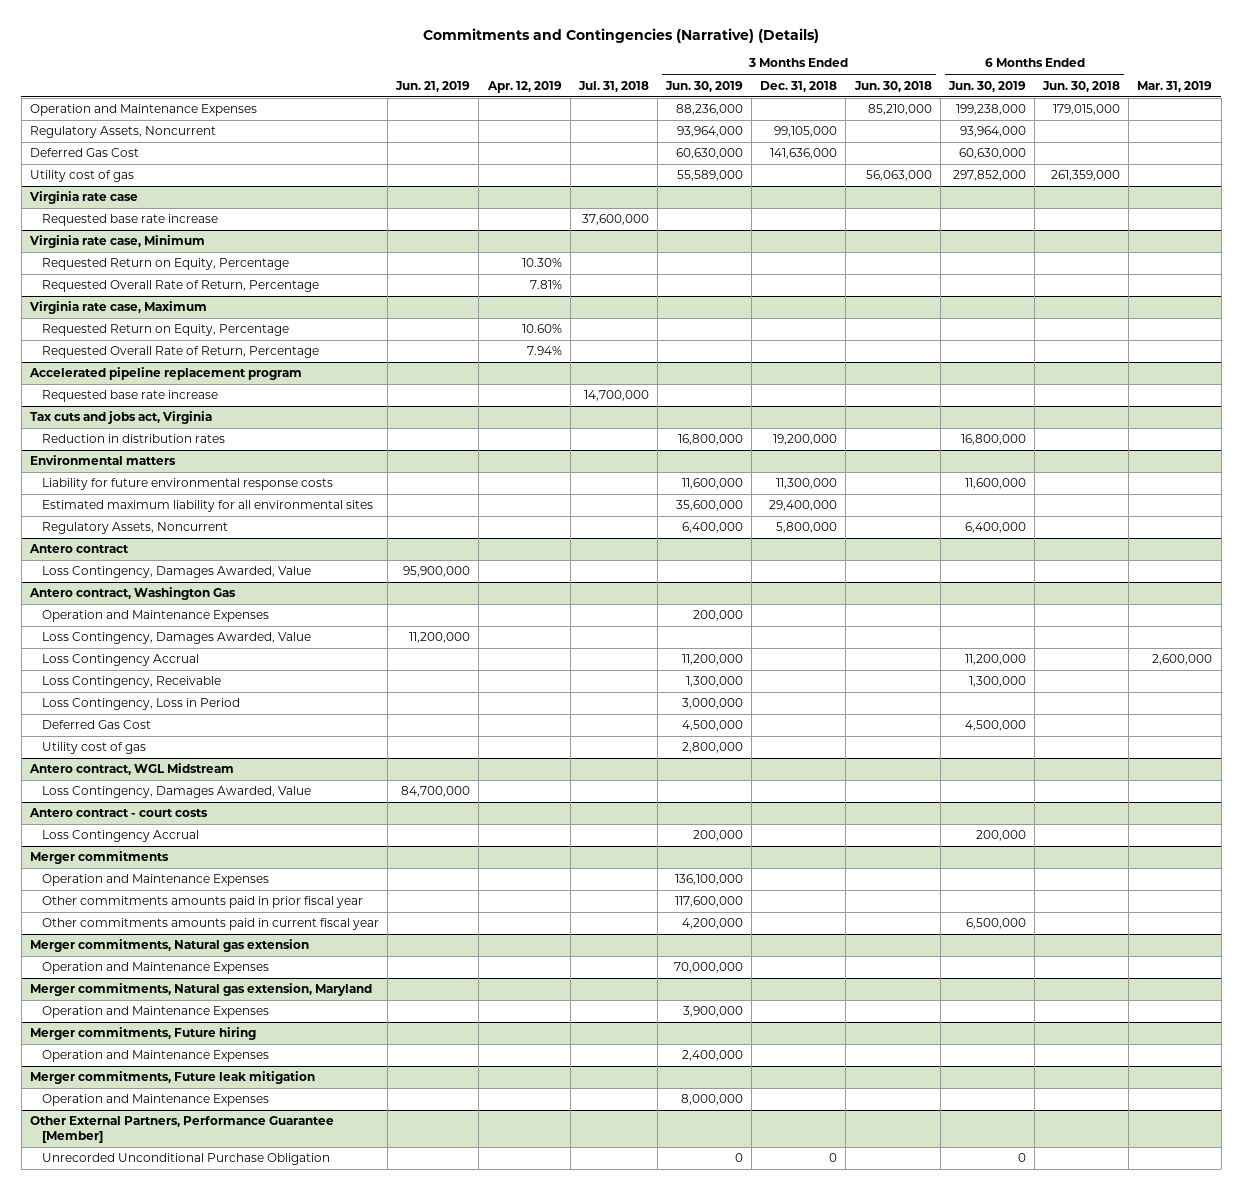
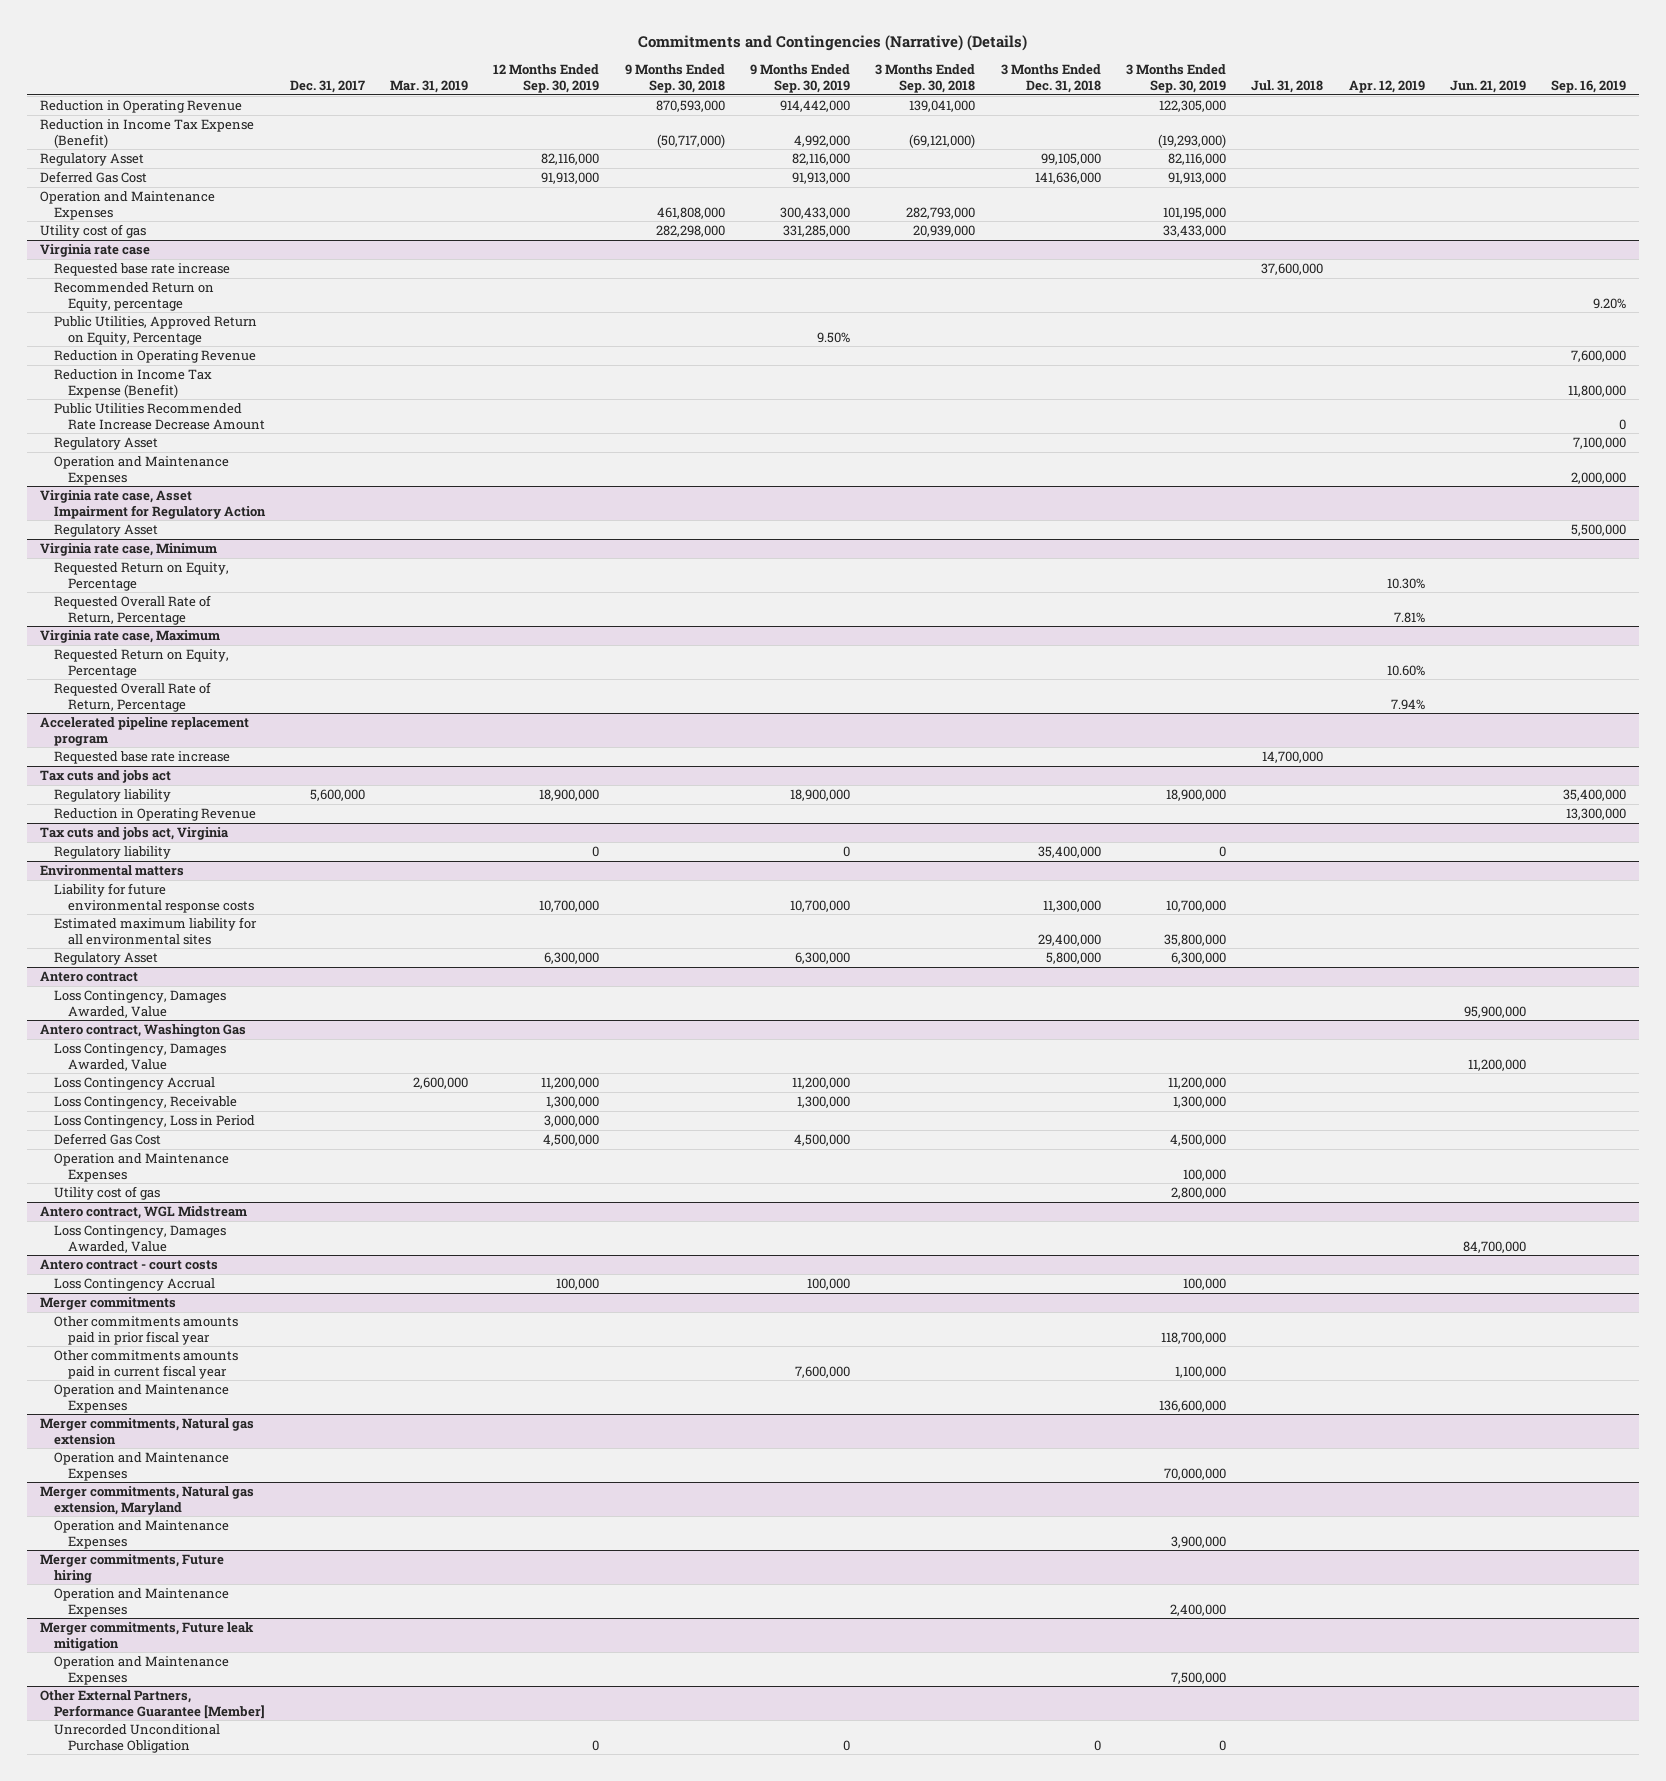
- | Jun. 21, 2019 | Apr. 12, 2019 | Jul. 31, 2018 | 3 Months Ended Jun. 30, 2019 | 3 Months Ended Dec. 31, 2018 | 3 Months Ended Jun. 30, 2018 | 6 Months Ended Jun. 30, 2019 | 6 Months Ended Jun. 30, 2018 | Mar. 31, 2019
+ | Dec. 31, 2017 | Mar. 31, 2019 | 12 Months Ended Sep. 30, 2019 | 9 Months Ended Sep. 30, 2018 | 9 Months Ended Sep. 30, 2019 | 3 Months Ended Sep. 30, 2018 | 3 Months Ended Dec. 31, 2018 | 3 Months Ended Sep. 30, 2019 | Jul. 31, 2018 | Apr. 12, 2019 | Jun. 21, 2019 | Sep. 16, 2019
- Regulatory Assets, Noncurrent | | | | 93,964,000 | 99,105,000 | | 93,964,000 | |
+ Reduction in Operating Revenue | | | | 870,593,000 | 914,442,000 | 139,041,000 | | 122,305,000 | | | |
+ Reduction in Income Tax Expense (Benefit) | | | | (50,717,000) | 4,992,000 | (69,121,000) | | (19,293,000) | | | |
+ Regulatory Asset | | | 82,116,000 | | 82,116,000 | | 99,105,000 | 82,116,000 | | | |
moved down: Operation and Maintenance Expenses | | | | 461,808,000 | 300,433,000 | 282,793,000 | | 101,195,000 | | | |
@ Virginia rate case
+ Recommended Return on Equity, percentage | | | | | | | | | | | | 9.20%
+ Public Utilities, Approved Return on Equity, Percentage | | | | | 9.50% | | | | | | |
+ Reduction in Operating Revenue | | | | | | | | | | | | 7,600,000
+ Reduction in Income Tax Expense (Benefit) | | | | | | | | | | | | 11,800,000
+ Public Utilities Recommended Rate Increase Decrease Amount | | | | | | | | | | | | 0
+ Regulatory Asset | | | | | | | | | | | | 7,100,000
+ Operation and Maintenance Expenses | | | | | | | | | | | | 2,000,000
+ Virginia rate case, Asset Impairment for Regulatory Action
+ Regulatory Asset | | | | | | | | | | | | 5,500,000
+ Tax cuts and jobs act
+ Regulatory liability | 5,600,000 | | 18,900,000 | | 18,900,000 | | | 18,900,000 | | | | 35,400,000
+ Reduction in Operating Revenue | | | | | | | | | | | | 13,300,000
@ Tax cuts and jobs act, Virginia
- Reduction in distribution rates | | | | 16,800,000 | 19,200,000 | | 16,800,000 | |
+ Regulatory liability | | | 0 | | 0 | | 35,400,000 | 0 | | | |
@ Environmental matters
- Regulatory Assets, Noncurrent | | | | 6,400,000 | 5,800,000 | | 6,400,000 | |
+ Regulatory Asset | | | 6,300,000 | | 6,300,000 | | 5,800,000 | 6,300,000 | | | |
@ Antero contract, Washington Gas
moved down: Operation and Maintenance Expenses | | | | | | | | 100,000 | | | |
@ Merger commitments
moved down: Operation and Maintenance Expenses | | | | | | | | 136,600,000 | | | |

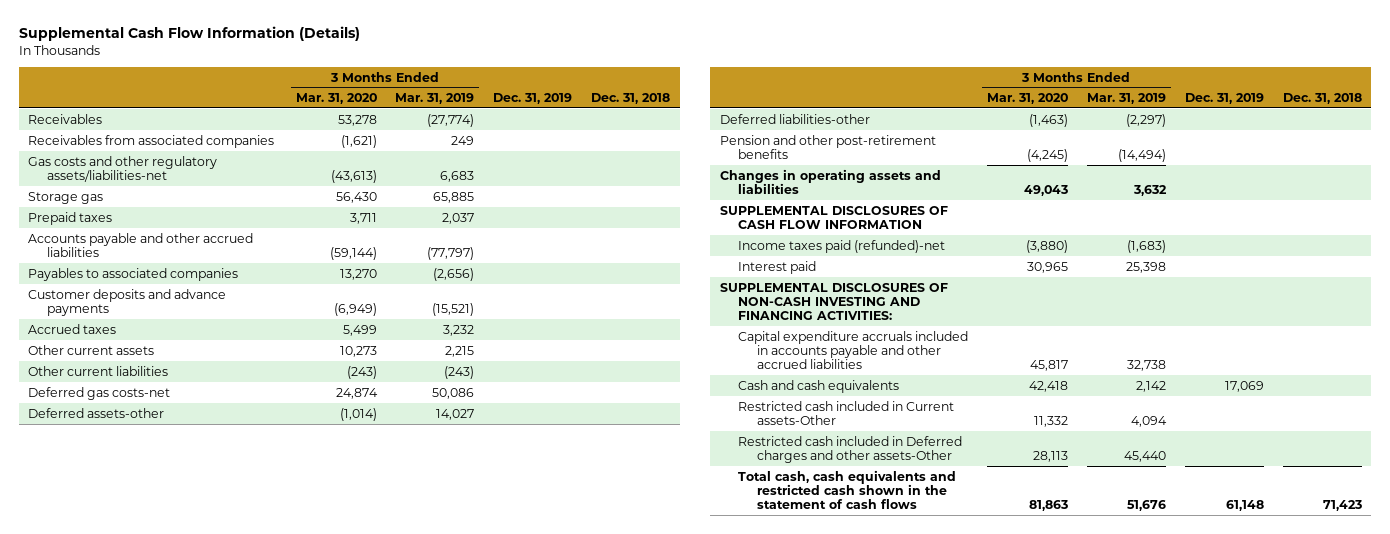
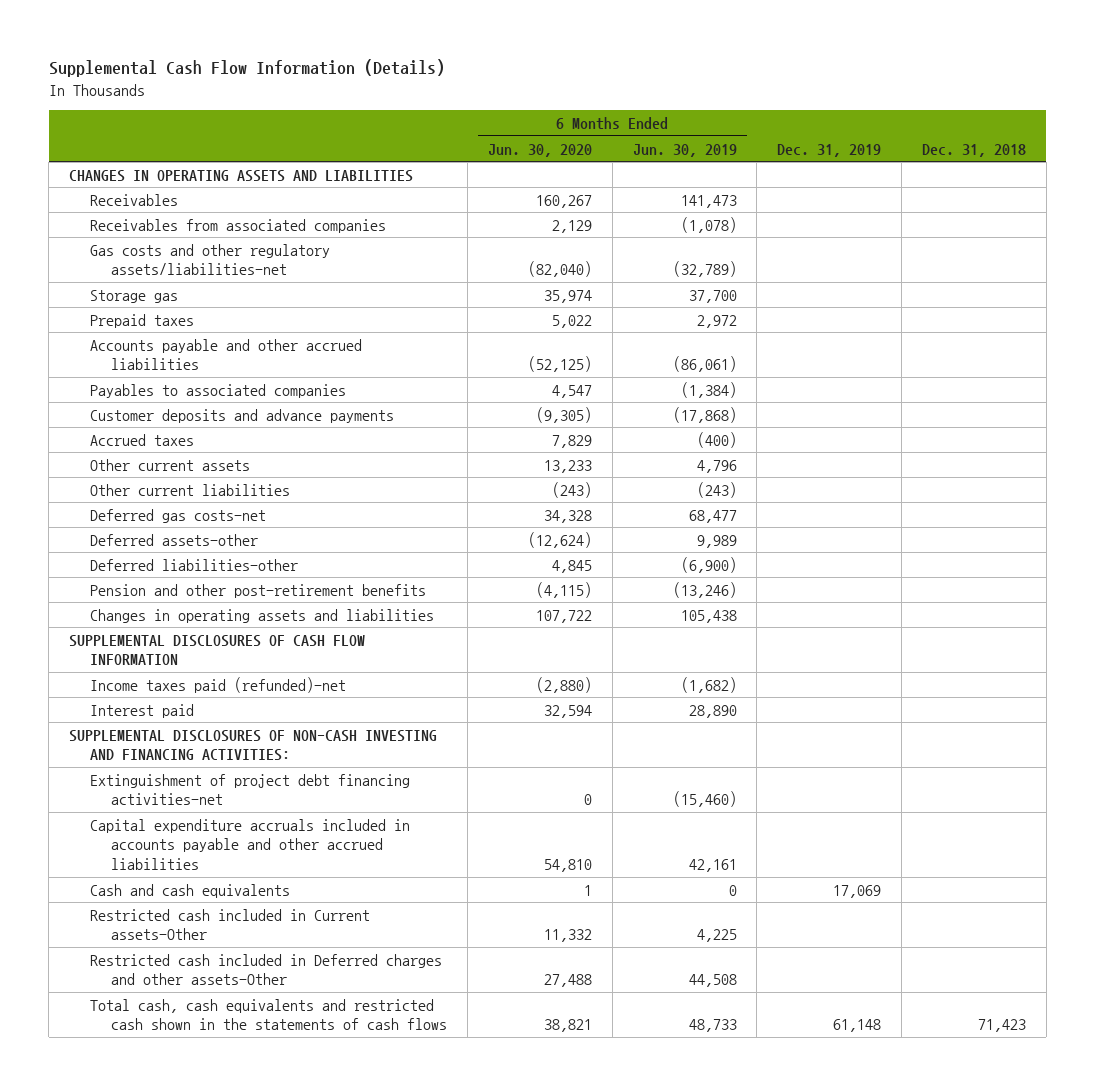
- | 3 Months Ended Mar. 31, 2020 | 3 Months Ended Mar. 31, 2019 | Dec. 31, 2019 | Dec. 31, 2018
+ | 6 Months Ended Jun. 30, 2020 | 6 Months Ended Jun. 30, 2019 | Dec. 31, 2019 | Dec. 31, 2018
+ CHANGES IN OPERATING ASSETS AND LIABILITIES
+ Extinguishment of project debt financing activities-net | 0 | (15,460) | |
- Total cash, cash equivalents and restricted cash shown in the statement of cash flows | 81,863 | 51,676 | 61,148 | 71,423
+ Total cash, cash equivalents and restricted cash shown in the statements of cash flows | 38,821 | 48,733 | 61,148 | 71,423

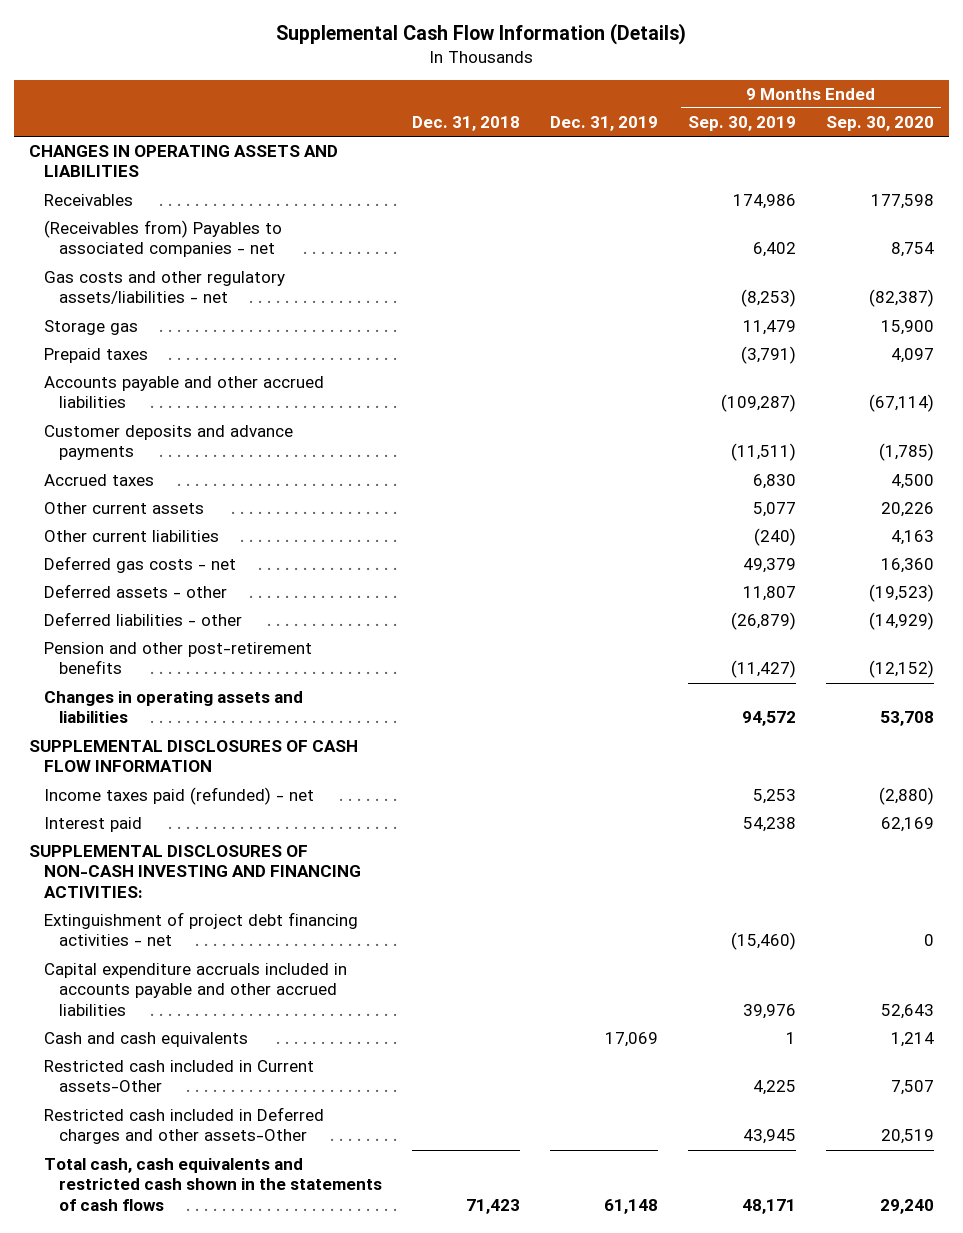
- | 6 Months Ended Jun. 30, 2020 | 6 Months Ended Jun. 30, 2019 | Dec. 31, 2019 | Dec. 31, 2018
+ | Dec. 31, 2018 | Dec. 31, 2019 | 9 Months Ended Sep. 30, 2019 | 9 Months Ended Sep. 30, 2020
- Receivables from associated companies | 2,129 | (1,078) | |
- Gas costs and other regulatory assets/liabilities-net | (82,040) | (32,789) | |
+ (Receivables from) Payables to associated companies - net | | | 6,402 | 8,754
+ Gas costs and other regulatory assets/liabilities - net | | | (8,253) | (82,387)
- Payables to associated companies | 4,547 | (1,384) | |
- Deferred gas costs-net | 34,328 | 68,477 | |
- Deferred assets-other | (12,624) | 9,989 | |
- Deferred liabilities-other | 4,845 | (6,900) | |
+ Deferred gas costs - net | | | 49,379 | 16,360
+ Deferred assets - other | | | 11,807 | (19,523)
+ Deferred liabilities - other | | | (26,879) | (14,929)
- Income taxes paid (refunded)-net | (2,880) | (1,682) | |
+ Income taxes paid (refunded) - net | | | 5,253 | (2,880)
- Extinguishment of project debt financing activities-net | 0 | (15,460) | |
+ Extinguishment of project debt financing activities - net | | | (15,460) | 0

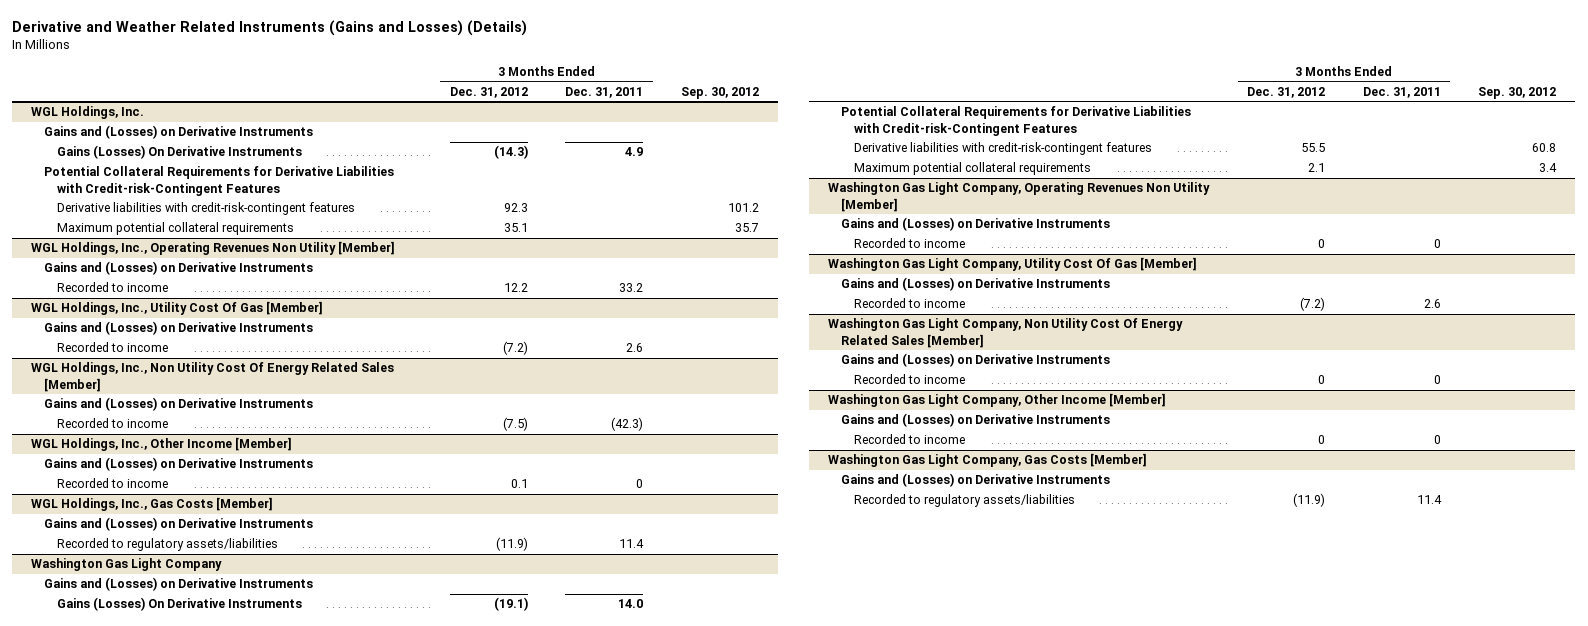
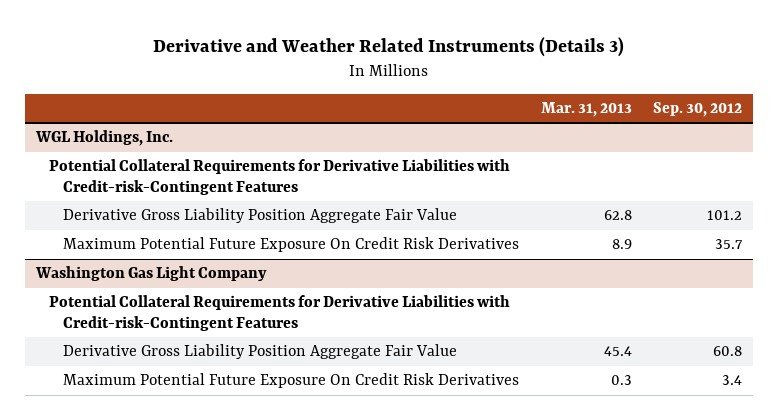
- Derivative and Weather Related Instruments (Gains and Losses) (Details)
+ Derivative and Weather Related Instruments (Details 3)
- | 3 Months Ended Dec. 31, 2012 | 3 Months Ended Dec. 31, 2011 | Sep. 30, 2012
+ | Mar. 31, 2013 | Sep. 30, 2012
@ WGL Holdings, Inc.
- Gains and (Losses) on Derivative Instruments
- Gains (Losses) On Derivative Instruments | (14.3) | 4.9 |
- Derivative liabilities with credit-risk-contingent features | 92.3 | | 101.2
- Maximum potential collateral requirements | 35.1 | | 35.7
- WGL Holdings, Inc., Operating Revenues Non Utility [Member]
- Gains and (Losses) on Derivative Instruments
- Recorded to income | 12.2 | 33.2 |
- WGL Holdings, Inc., Utility Cost Of Gas [Member]
- Gains and (Losses) on Derivative Instruments
- Recorded to income | (7.2) | 2.6 |
- WGL Holdings, Inc., Non Utility Cost Of Energy Related Sales [Member]
- Gains and (Losses) on Derivative Instruments
- Recorded to income | (7.5) | (42.3) |
- WGL Holdings, Inc., Other Income [Member]
- Gains and (Losses) on Derivative Instruments
- Recorded to income | 0.1 | 0 |
- WGL Holdings, Inc., Gas Costs [Member]
- Gains and (Losses) on Derivative Instruments
- Recorded to regulatory assets/liabilities | (11.9) | 11.4 |
@ WGL Holdings, Inc.
+ Derivative Gross Liability Position Aggregate Fair Value | 62.8 | 101.2
+ Maximum Potential Future Exposure On Credit Risk Derivatives | 8.9 | 35.7
@ Washington Gas Light Company
- Gains and (Losses) on Derivative Instruments
- Gains (Losses) On Derivative Instruments | (19.1) | 14.0 |
- Derivative liabilities with credit-risk-contingent features | 55.5 | | 60.8
- Maximum potential collateral requirements | 2.1 | | 3.4
- Washington Gas Light Company, Operating Revenues Non Utility [Member]
- Gains and (Losses) on Derivative Instruments
- Recorded to income | 0 | 0 |
- Washington Gas Light Company, Utility Cost Of Gas [Member]
- Gains and (Losses) on Derivative Instruments
- Recorded to income | (7.2) | 2.6 |
- Washington Gas Light Company, Non Utility Cost Of Energy Related Sales [Member]
- Gains and (Losses) on Derivative Instruments
- Recorded to income | 0 | 0 |
- Washington Gas Light Company, Other Income [Member]
- Gains and (Losses) on Derivative Instruments
- Recorded to income | 0 | 0 |
- Washington Gas Light Company, Gas Costs [Member]
- Gains and (Losses) on Derivative Instruments
- Recorded to regulatory assets/liabilities | (11.9) | 11.4 |
@ Washington Gas Light Company
+ Derivative Gross Liability Position Aggregate Fair Value | 45.4 | 60.8
+ Maximum Potential Future Exposure On Credit Risk Derivatives | 0.3 | 3.4

